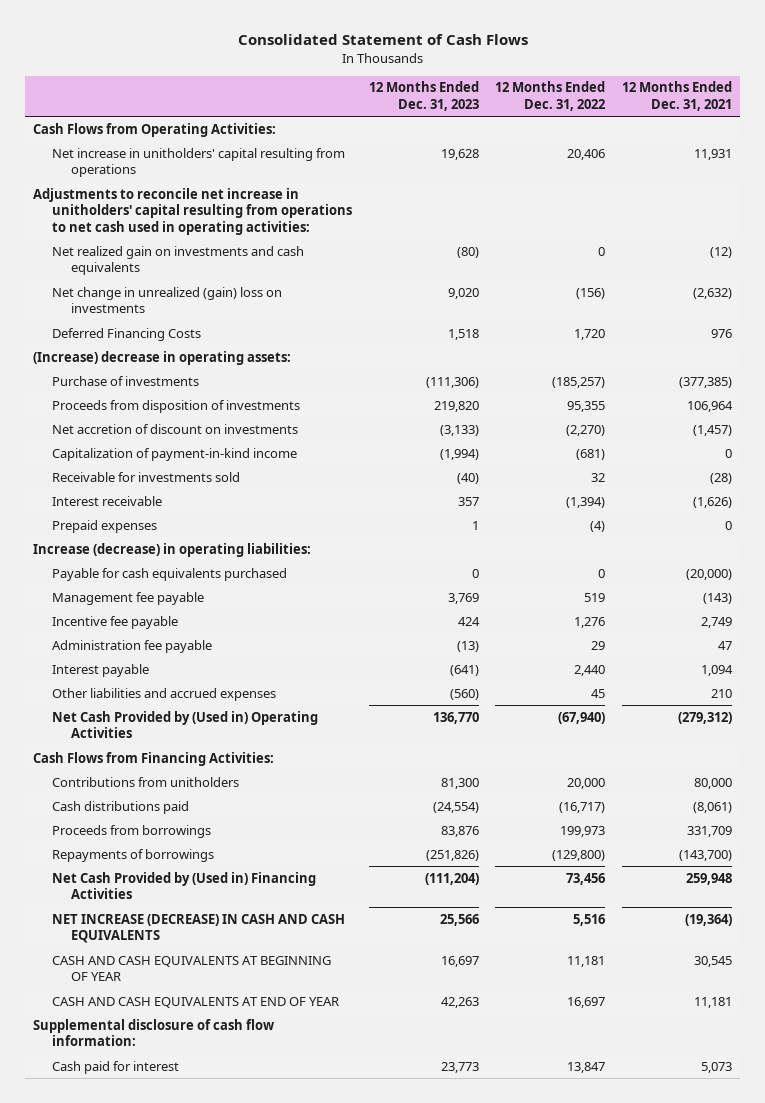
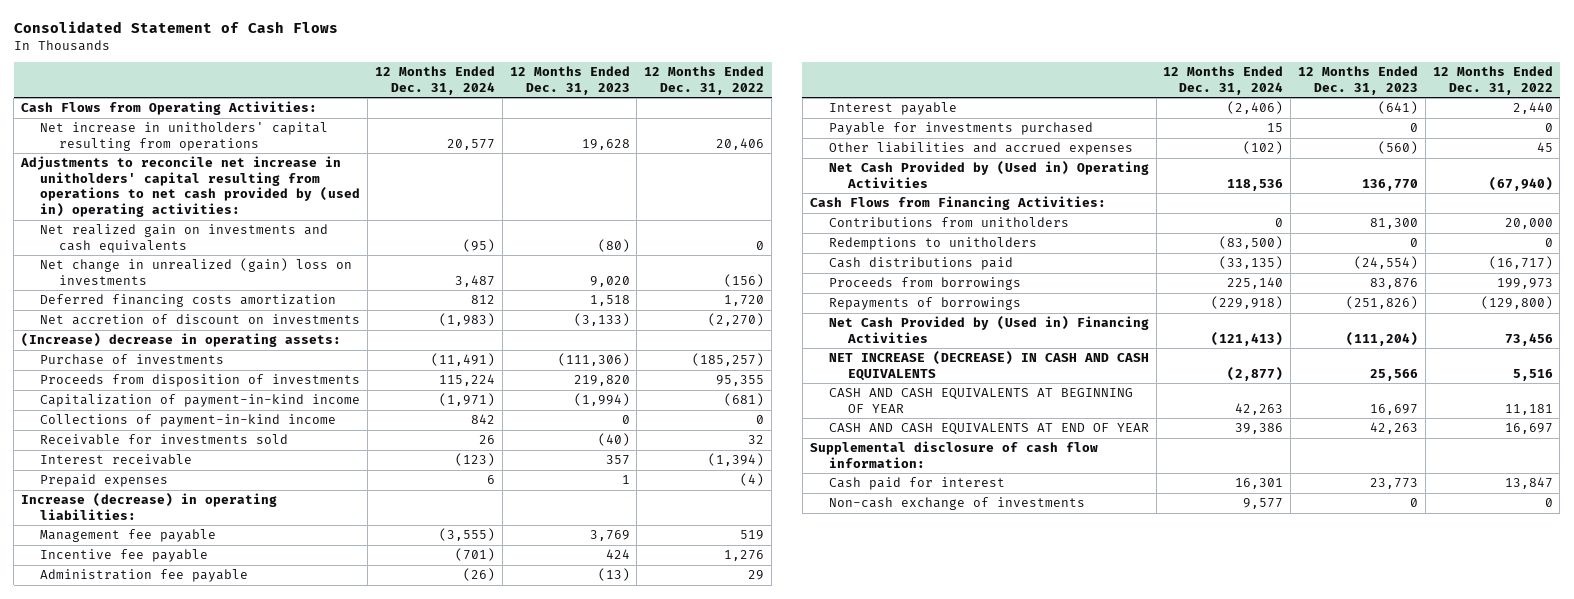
- | 12 Months Ended Dec. 31, 2023 | 12 Months Ended Dec. 31, 2022 | 12 Months Ended Dec. 31, 2021
+ | 12 Months Ended Dec. 31, 2024 | 12 Months Ended Dec. 31, 2023 | 12 Months Ended Dec. 31, 2022
- Adjustments to reconcile net increase in unitholders' capital resulting from operations to net cash used in operating activities:
+ Adjustments to reconcile net increase in unitholders' capital resulting from operations to net cash provided by (used in) operating activities:
- Deferred Financing Costs | 1,518 | 1,720 | 976
+ Deferred financing costs amortization | 812 | 1,518 | 1,720
moved up: Net accretion of discount on investments | (1,983) | (3,133) | (2,270)
+ Collections of payment-in-kind income | 842 | 0 | 0
- Payable for cash equivalents purchased | 0 | 0 | (20,000)
+ Payable for investments purchased | 15 | 0 | 0
+ Redemptions to unitholders | (83,500) | 0 | 0
+ Non-cash exchange of investments | 9,577 | 0 | 0

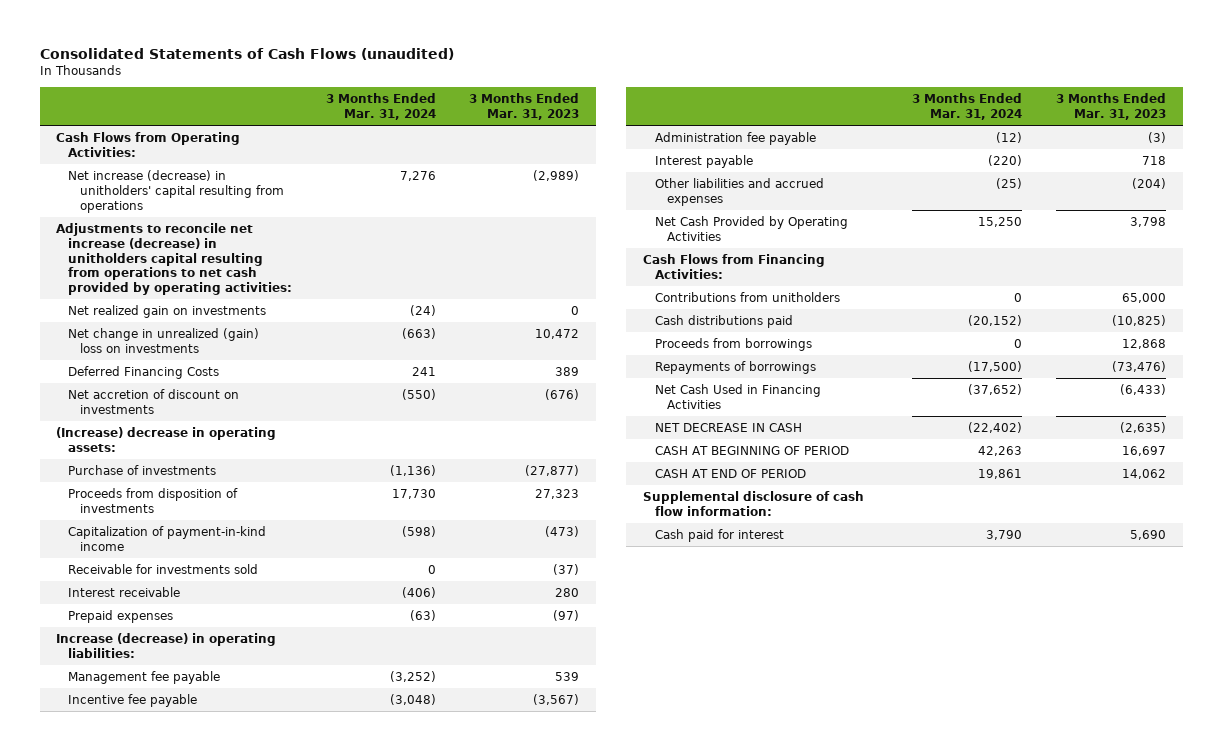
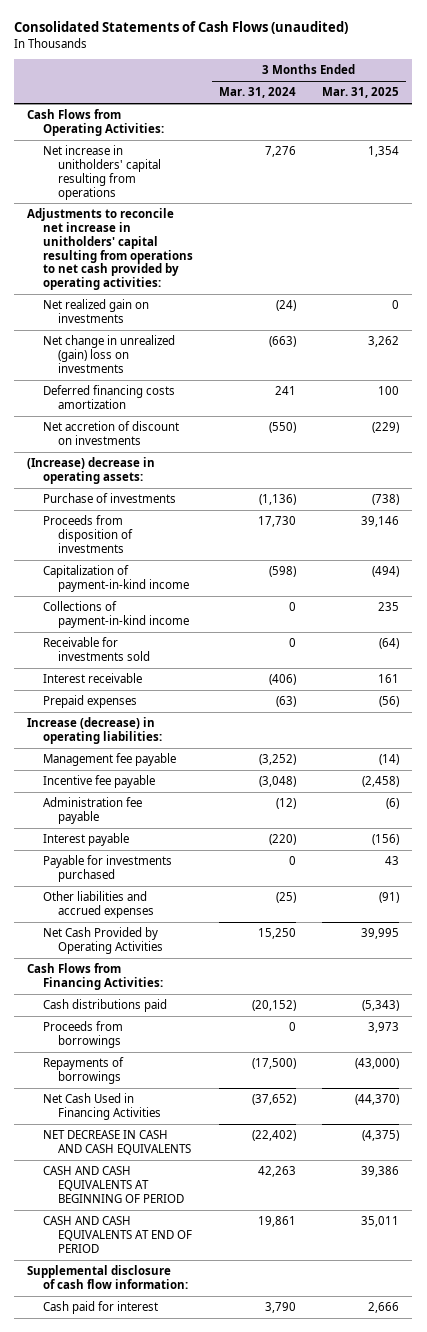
- | 3 Months Ended Mar. 31, 2024 | 3 Months Ended Mar. 31, 2023
+ | 3 Months Ended Mar. 31, 2024 | 3 Months Ended Mar. 31, 2025
- Net increase (decrease) in unitholders' capital resulting from operations | 7,276 | (2,989)
- Adjustments to reconcile net increase (decrease) in unitholders capital resulting from operations to net cash provided by operating activities:
+ Net increase in unitholders' capital resulting from operations | 7,276 | 1,354
+ Adjustments to reconcile net increase in unitholders' capital resulting from operations to net cash provided by operating activities:
- Deferred Financing Costs | 241 | 389
+ Deferred financing costs amortization | 241 | 100
+ Collections of payment-in-kind income | 0 | 235
+ Payable for investments purchased | 0 | 43
- Contributions from unitholders | 0 | 65,000
- NET DECREASE IN CASH | (22,402) | (2,635)
- CASH AT BEGINNING OF PERIOD | 42,263 | 16,697
- CASH AT END OF PERIOD | 19,861 | 14,062
+ NET DECREASE IN CASH AND CASH EQUIVALENTS | (22,402) | (4,375)
+ CASH AND CASH EQUIVALENTS AT BEGINNING OF PERIOD | 42,263 | 39,386
+ CASH AND CASH EQUIVALENTS AT END OF PERIOD | 19,861 | 35,011

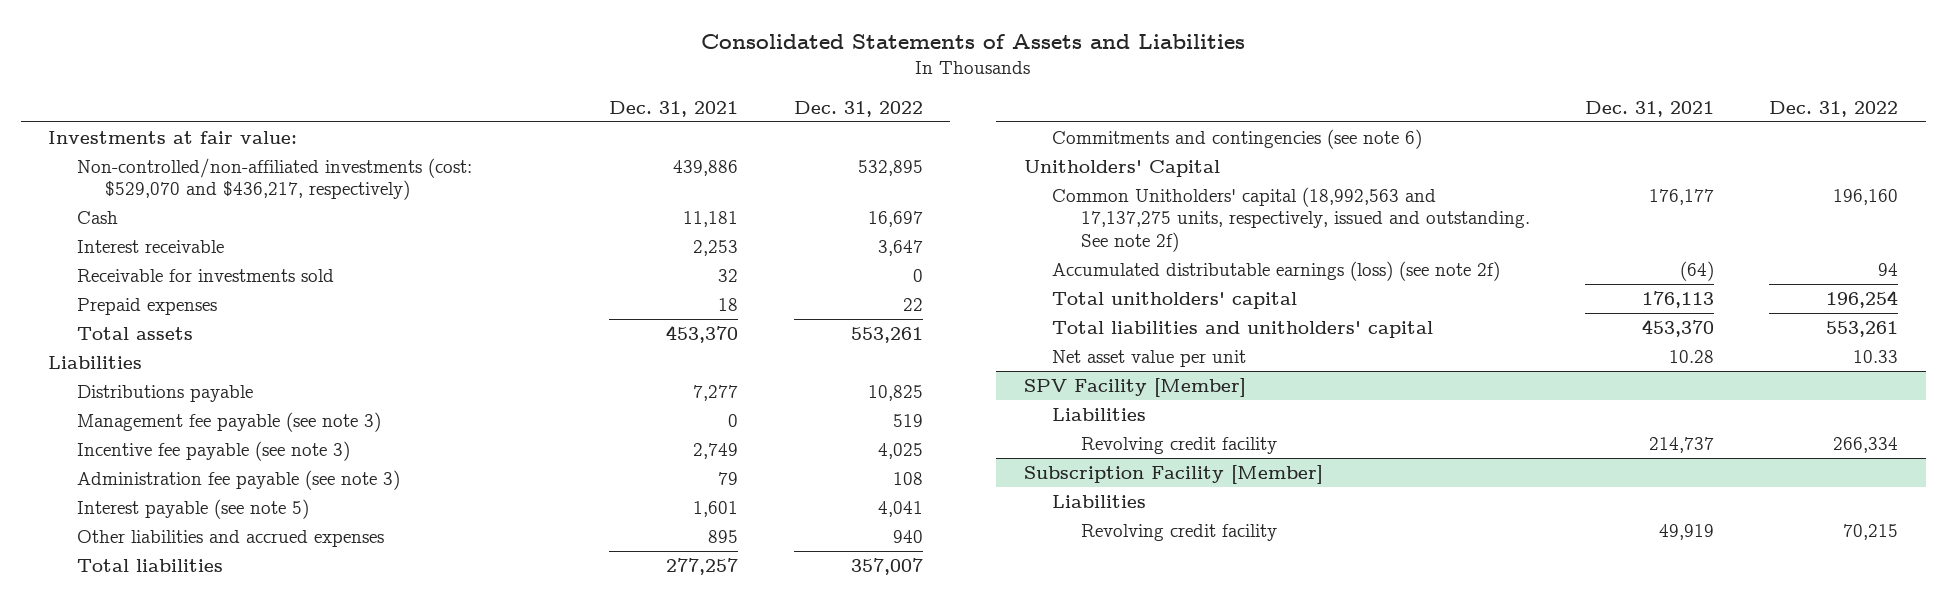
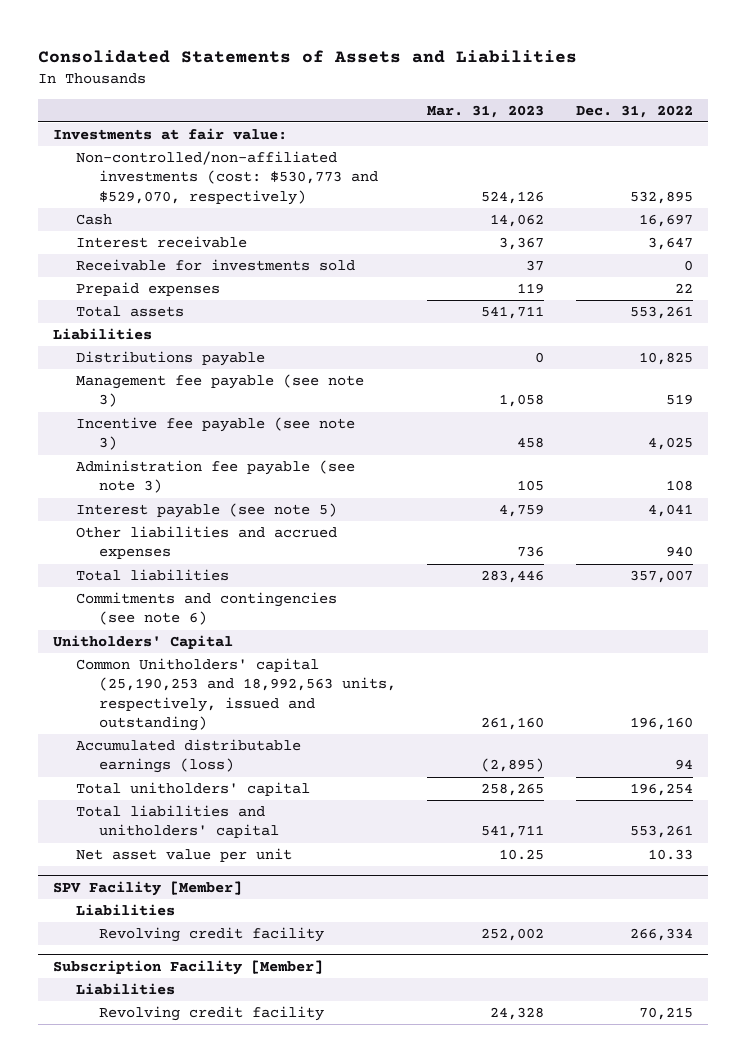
- | Dec. 31, 2021 | Dec. 31, 2022
+ | Mar. 31, 2023 | Dec. 31, 2022
- Non-controlled/non-affiliated investments (cost: $529,070 and $436,217, respectively) | 439,886 | 532,895
+ Non-controlled/non-affiliated investments (cost: $530,773 and $529,070, respectively) | 524,126 | 532,895
- Common Unitholders' capital (18,992,563 and 17,137,275 units, respectively, issued and outstanding. See note 2f) | 176,177 | 196,160
- Accumulated distributable earnings (loss) (see note 2f) | (64) | 94
+ Common Unitholders' capital (25,190,253 and 18,992,563 units, respectively, issued and outstanding) | 261,160 | 196,160
+ Accumulated distributable earnings (loss) | (2,895) | 94

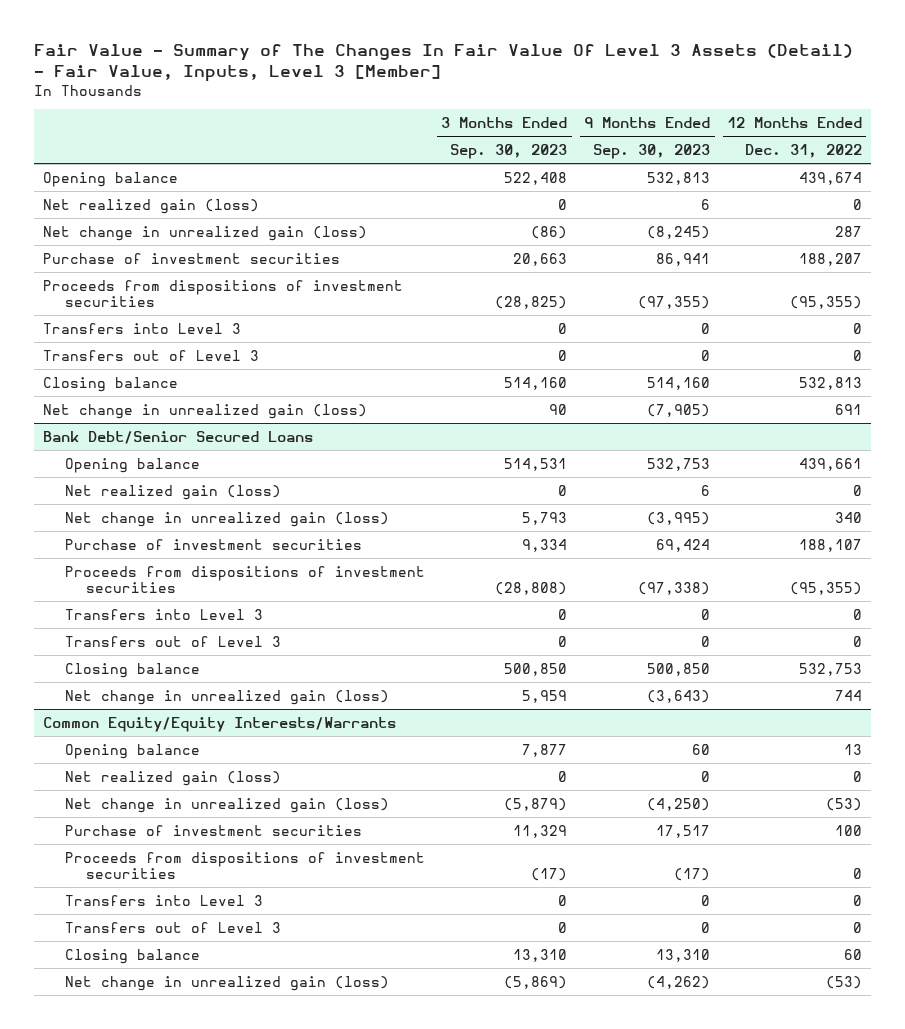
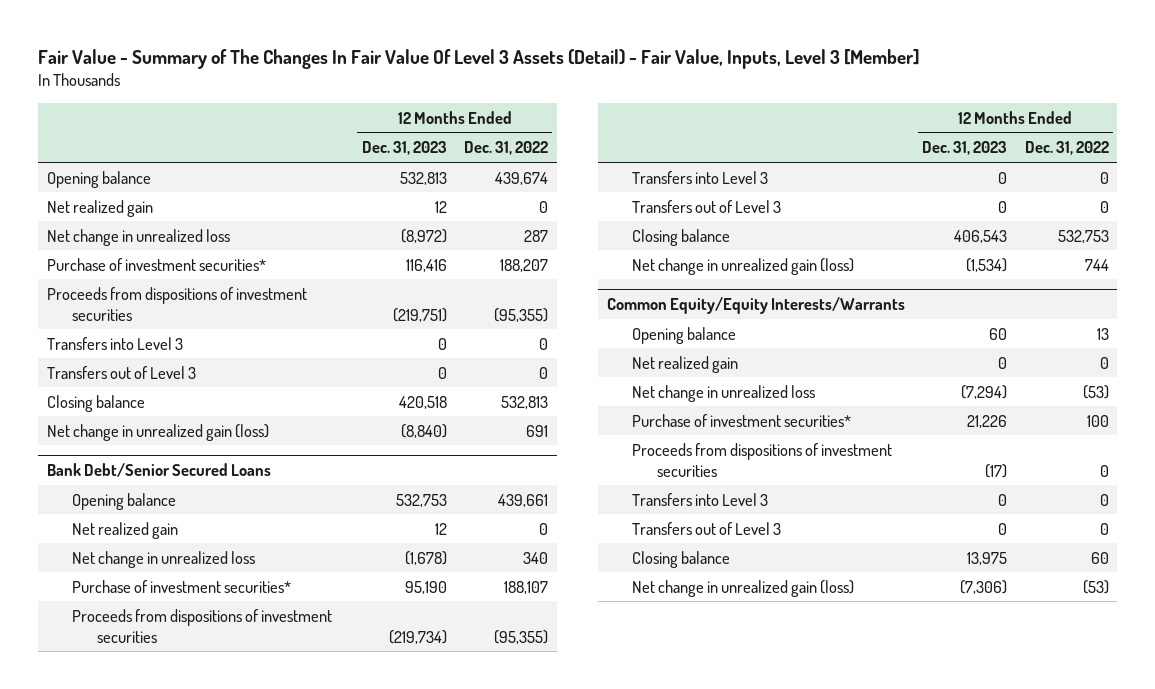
- | 3 Months Ended Sep. 30, 2023 | 9 Months Ended Sep. 30, 2023 | 12 Months Ended Dec. 31, 2022
+ | 12 Months Ended Dec. 31, 2023 | 12 Months Ended Dec. 31, 2022
- Net realized gain (loss) | 0 | 6 | 0
- Net change in unrealized gain (loss) | (86) | (8,245) | 287
- Purchase of investment securities | 20,663 | 86,941 | 188,207
+ Net realized gain | 12 | 0
+ Net change in unrealized loss | (8,972) | 287
+ Purchase of investment securities* | 116,416 | 188,207
@ Bank Debt/Senior Secured Loans
- Net realized gain (loss) | 0 | 6 | 0
- Net change in unrealized gain (loss) | 5,793 | (3,995) | 340
- Purchase of investment securities | 9,334 | 69,424 | 188,107
+ Net realized gain | 12 | 0
+ Net change in unrealized loss | (1,678) | 340
+ Purchase of investment securities* | 95,190 | 188,107
@ Common Equity/Equity Interests/Warrants
- Net realized gain (loss) | 0 | 0 | 0
- Net change in unrealized gain (loss) | (5,879) | (4,250) | (53)
- Purchase of investment securities | 11,329 | 17,517 | 100
+ Net realized gain | 0 | 0
+ Net change in unrealized loss | (7,294) | (53)
+ Purchase of investment securities* | 21,226 | 100

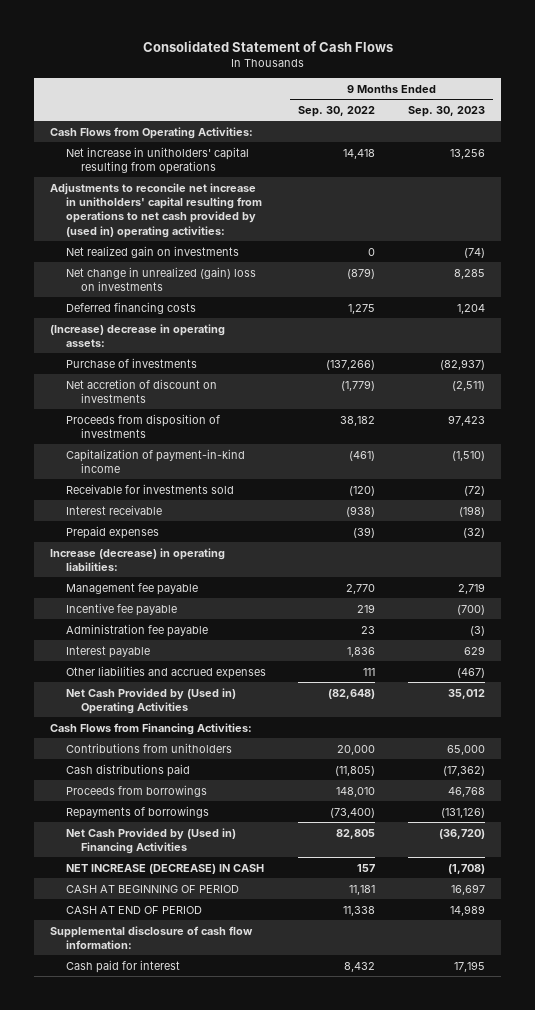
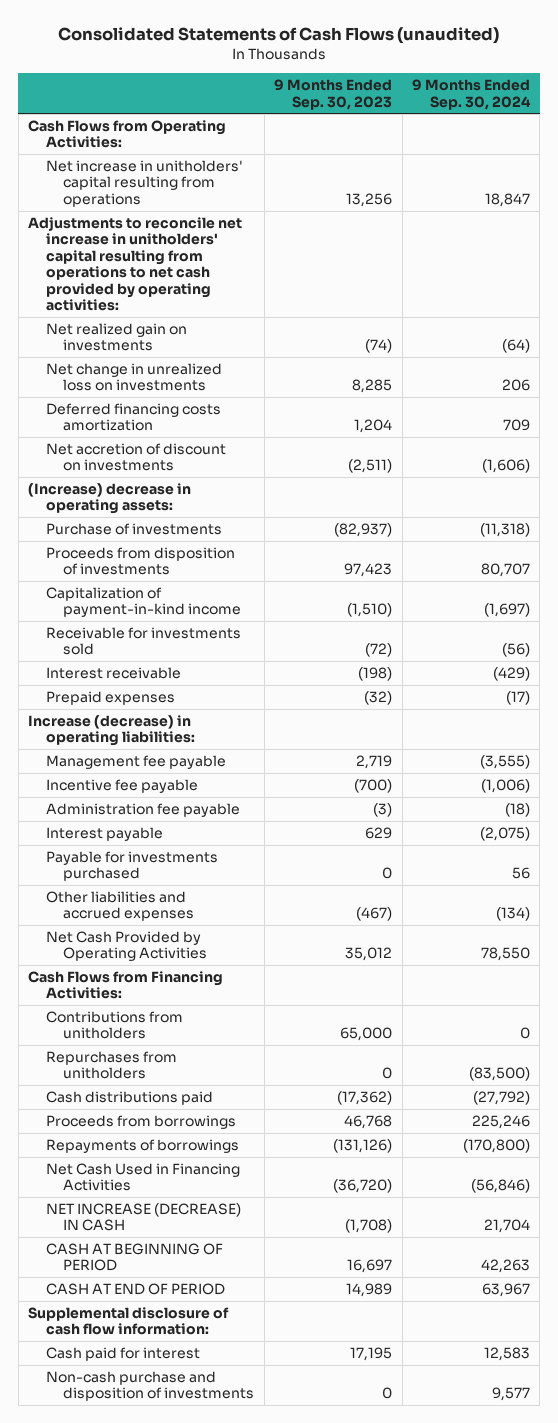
- Consolidated Statement of Cash Flows
+ Consolidated Statements of Cash Flows (unaudited)
- | 9 Months Ended Sep. 30, 2022 | 9 Months Ended Sep. 30, 2023
+ | 9 Months Ended Sep. 30, 2023 | 9 Months Ended Sep. 30, 2024
- Adjustments to reconcile net increase in unitholders' capital resulting from operations to net cash provided by (used in) operating activities:
+ Adjustments to reconcile net increase in unitholders' capital resulting from operations to net cash provided by operating activities:
- Net change in unrealized (gain) loss on investments | (879) | 8,285
- Deferred financing costs | 1,275 | 1,204
+ Net change in unrealized loss on investments | 8,285 | 206
+ Deferred financing costs amortization | 1,204 | 709
moved up: Net accretion of discount on investments | (2,511) | (1,606)
+ Payable for investments purchased | 0 | 56
- Net Cash Provided by (Used in) Operating Activities | (82,648) | 35,012
+ Net Cash Provided by Operating Activities | 35,012 | 78,550
+ Repurchases from unitholders | 0 | (83,500)
- Net Cash Provided by (Used in) Financing Activities | 82,805 | (36,720)
+ Net Cash Used in Financing Activities | (36,720) | (56,846)
+ Non-cash purchase and disposition of investments | 0 | 9,577

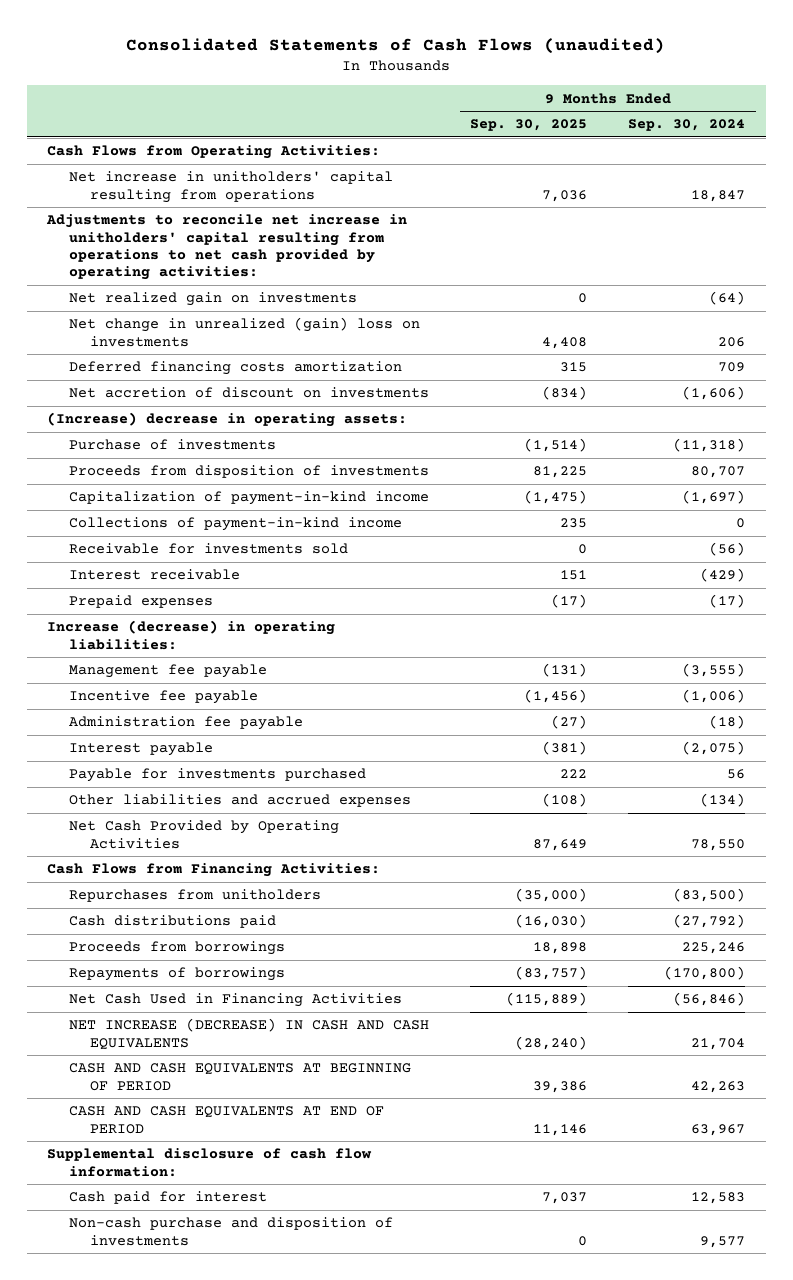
- | 9 Months Ended Sep. 30, 2023 | 9 Months Ended Sep. 30, 2024
+ | 9 Months Ended Sep. 30, 2025 | 9 Months Ended Sep. 30, 2024
- Net change in unrealized loss on investments | 8,285 | 206
+ Net change in unrealized (gain) loss on investments | 4,408 | 206
+ Collections of payment-in-kind income | 235 | 0
- Contributions from unitholders | 65,000 | 0
- NET INCREASE (DECREASE) IN CASH | (1,708) | 21,704
- CASH AT BEGINNING OF PERIOD | 16,697 | 42,263
- CASH AT END OF PERIOD | 14,989 | 63,967
+ NET INCREASE (DECREASE) IN CASH AND CASH EQUIVALENTS | (28,240) | 21,704
+ CASH AND CASH EQUIVALENTS AT BEGINNING OF PERIOD | 39,386 | 42,263
+ CASH AND CASH EQUIVALENTS AT END OF PERIOD | 11,146 | 63,967

